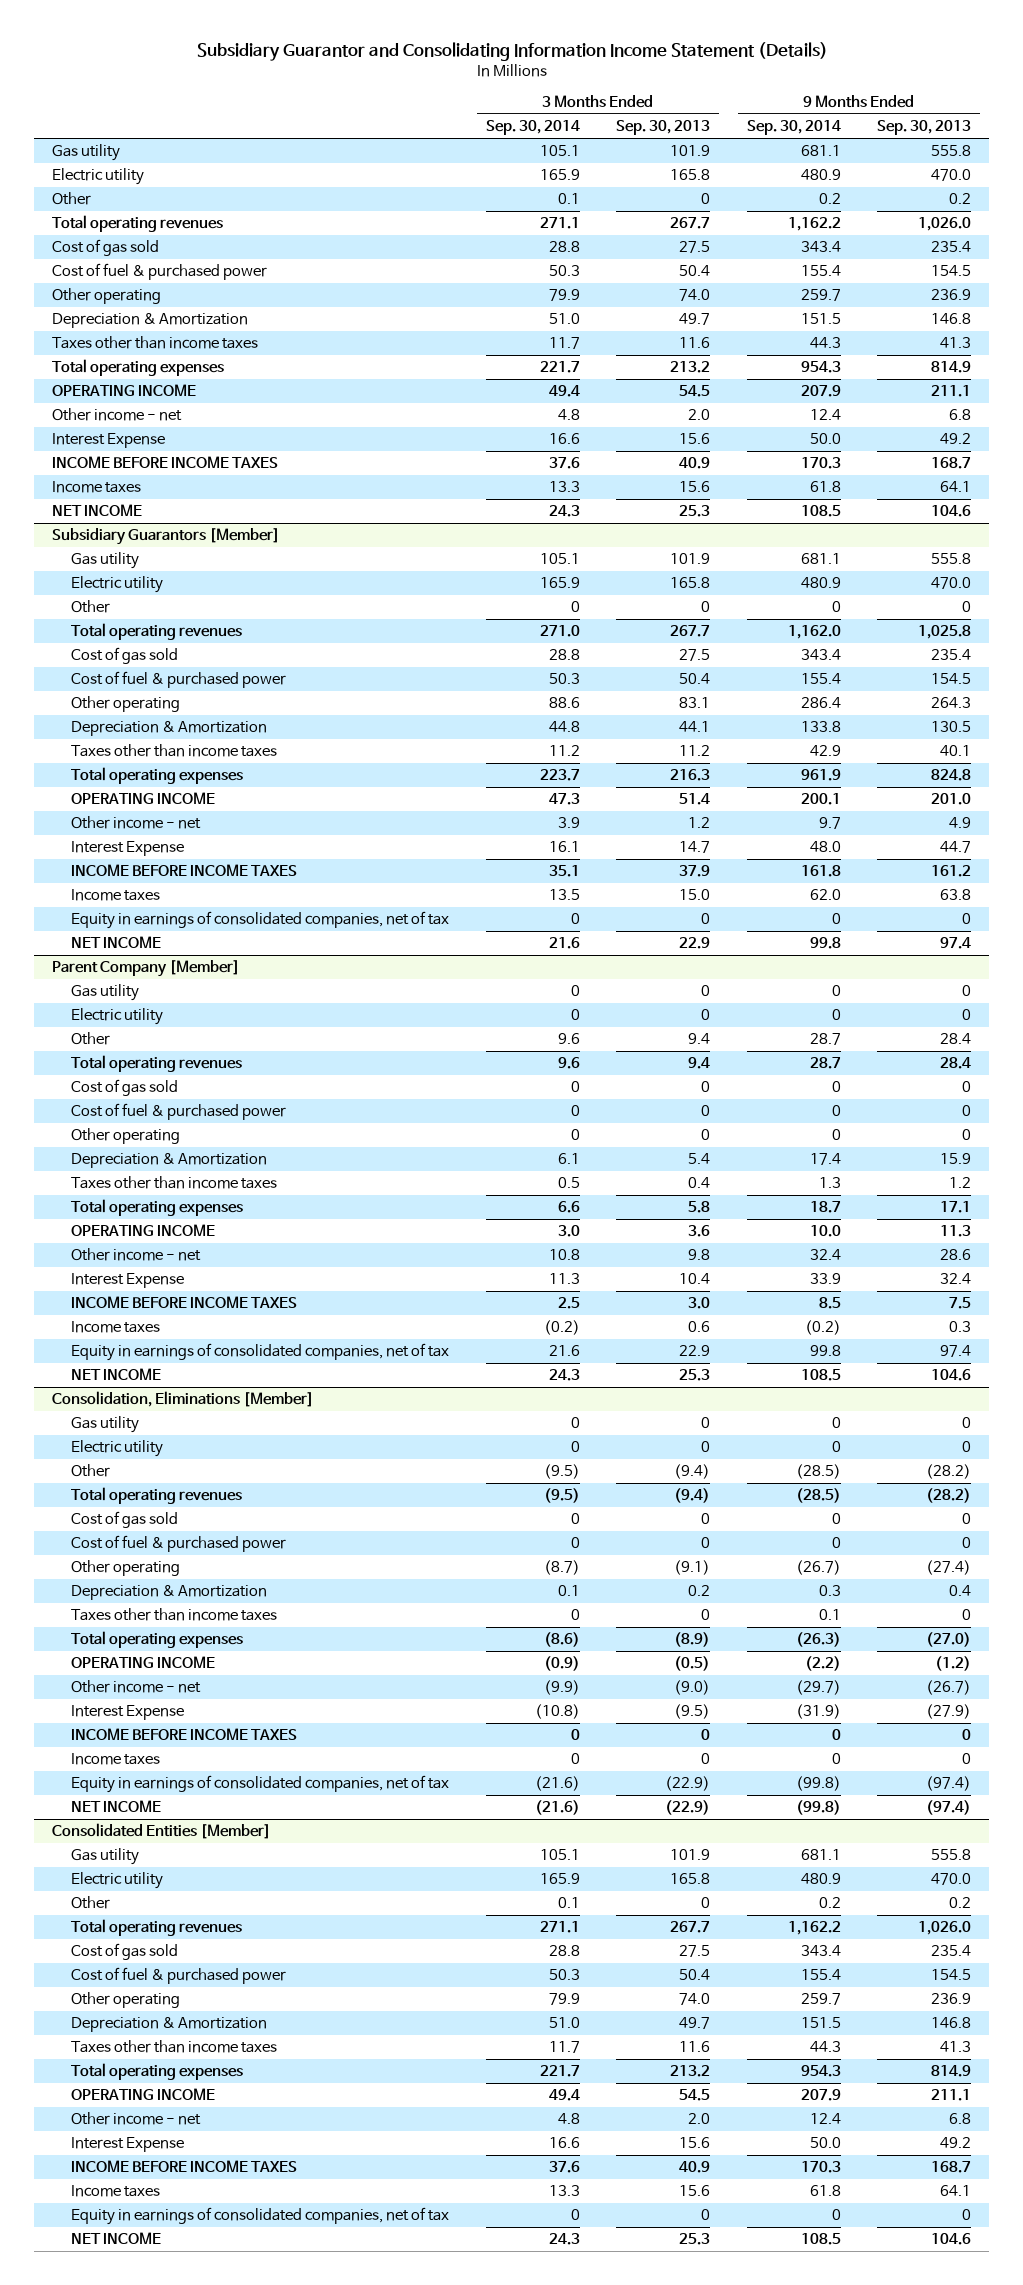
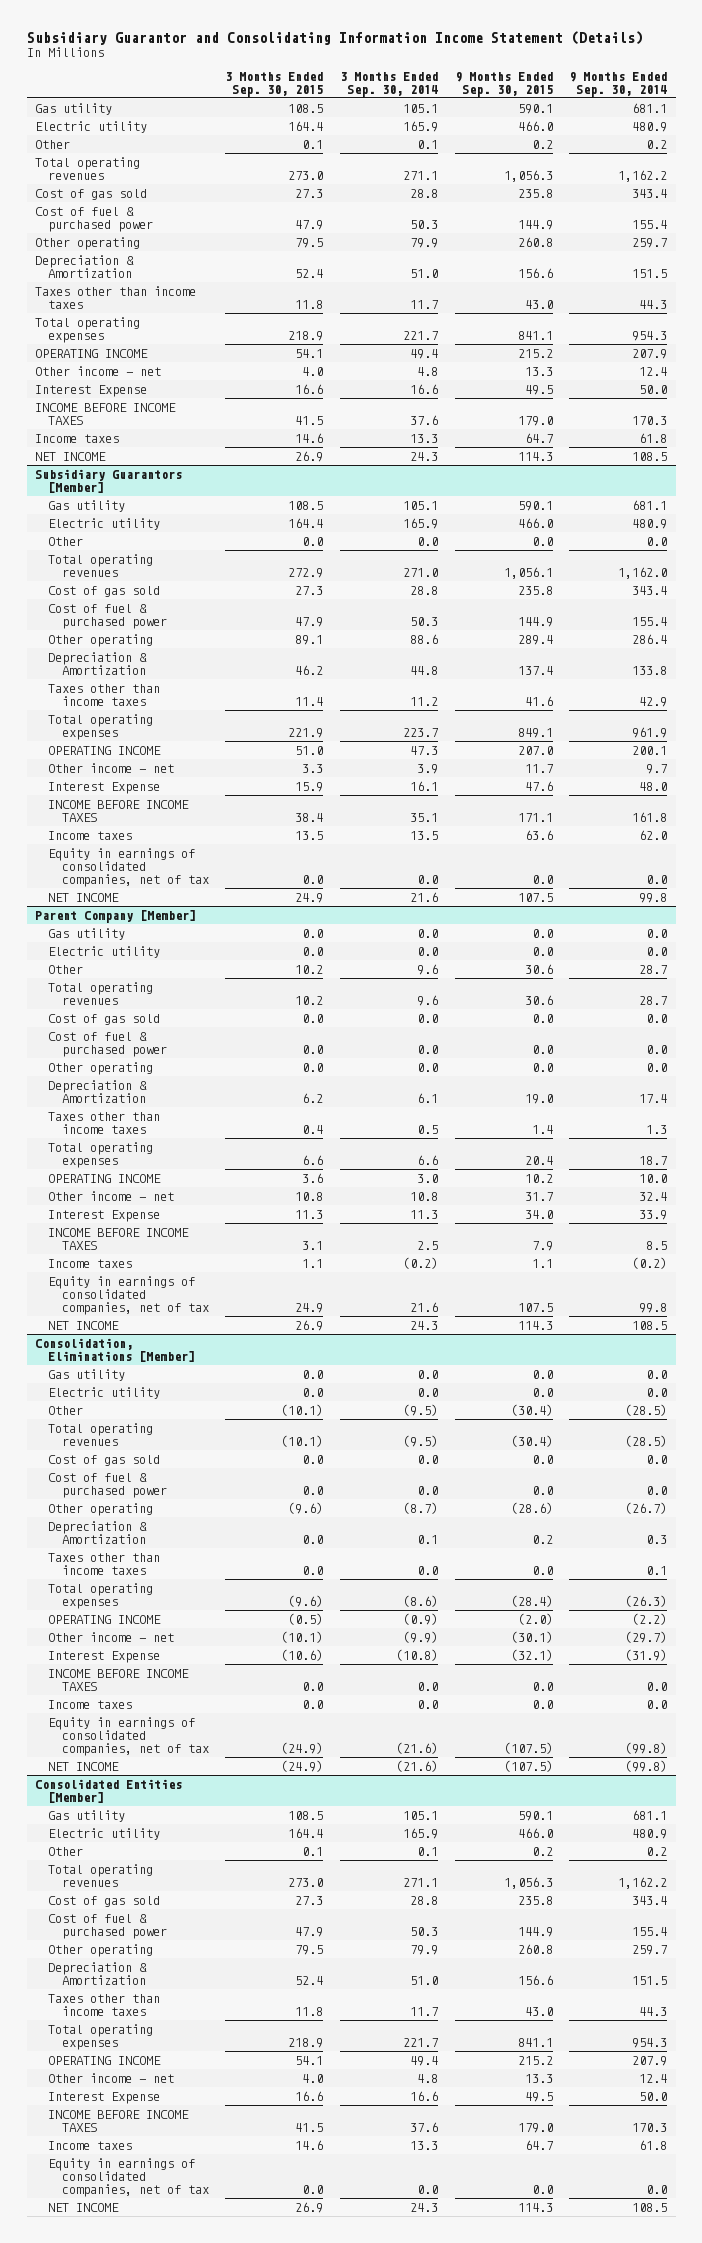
- | 3 Months Ended Sep. 30, 2014 | 3 Months Ended Sep. 30, 2013 | 9 Months Ended Sep. 30, 2014 | 9 Months Ended Sep. 30, 2013
+ | 3 Months Ended Sep. 30, 2015 | 3 Months Ended Sep. 30, 2014 | 9 Months Ended Sep. 30, 2015 | 9 Months Ended Sep. 30, 2014
@ Subsidiary Guarantors [Member]
- Other | 0 | 0 | 0 | 0
+ Other | 0.0 | 0.0 | 0.0 | 0.0
- Equity in earnings of consolidated companies, net of tax | 0 | 0 | 0 | 0
+ Equity in earnings of consolidated companies, net of tax | 0.0 | 0.0 | 0.0 | 0.0
@ Parent Company [Member]
- Gas utility | 0 | 0 | 0 | 0
- Electric utility | 0 | 0 | 0 | 0
+ Gas utility | 0.0 | 0.0 | 0.0 | 0.0
+ Electric utility | 0.0 | 0.0 | 0.0 | 0.0
- Cost of gas sold | 0 | 0 | 0 | 0
- Cost of fuel & purchased power | 0 | 0 | 0 | 0
- Other operating | 0 | 0 | 0 | 0
+ Cost of gas sold | 0.0 | 0.0 | 0.0 | 0.0
+ Cost of fuel & purchased power | 0.0 | 0.0 | 0.0 | 0.0
+ Other operating | 0.0 | 0.0 | 0.0 | 0.0
@ Consolidation, Eliminations [Member]
- Gas utility | 0 | 0 | 0 | 0
- Electric utility | 0 | 0 | 0 | 0
+ Gas utility | 0.0 | 0.0 | 0.0 | 0.0
+ Electric utility | 0.0 | 0.0 | 0.0 | 0.0
- Cost of gas sold | 0 | 0 | 0 | 0
- Cost of fuel & purchased power | 0 | 0 | 0 | 0
+ Cost of gas sold | 0.0 | 0.0 | 0.0 | 0.0
+ Cost of fuel & purchased power | 0.0 | 0.0 | 0.0 | 0.0
- Taxes other than income taxes | 0 | 0 | 0.1 | 0
+ Taxes other than income taxes | 0.0 | 0.0 | 0.0 | 0.1
- INCOME BEFORE INCOME TAXES | 0 | 0 | 0 | 0
- Income taxes | 0 | 0 | 0 | 0
+ INCOME BEFORE INCOME TAXES | 0.0 | 0.0 | 0.0 | 0.0
+ Income taxes | 0.0 | 0.0 | 0.0 | 0.0
@ Consolidated Entities [Member]
- Equity in earnings of consolidated companies, net of tax | 0 | 0 | 0 | 0
+ Equity in earnings of consolidated companies, net of tax | 0.0 | 0.0 | 0.0 | 0.0

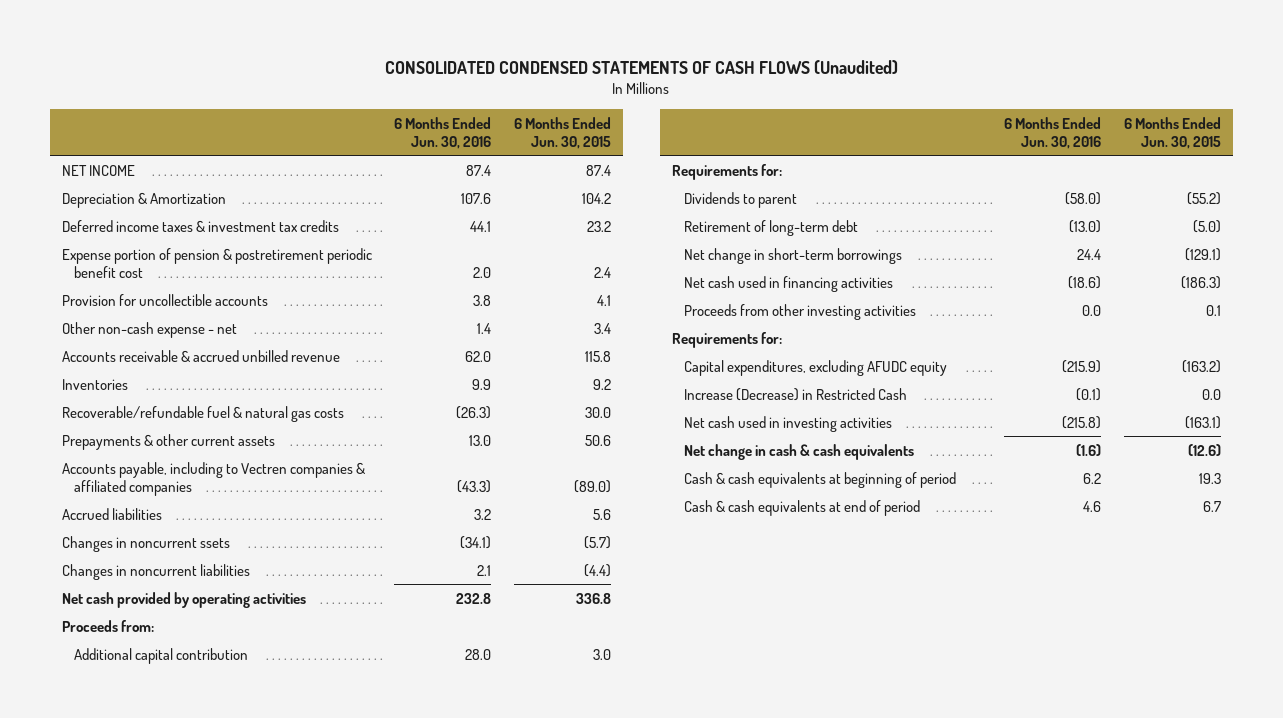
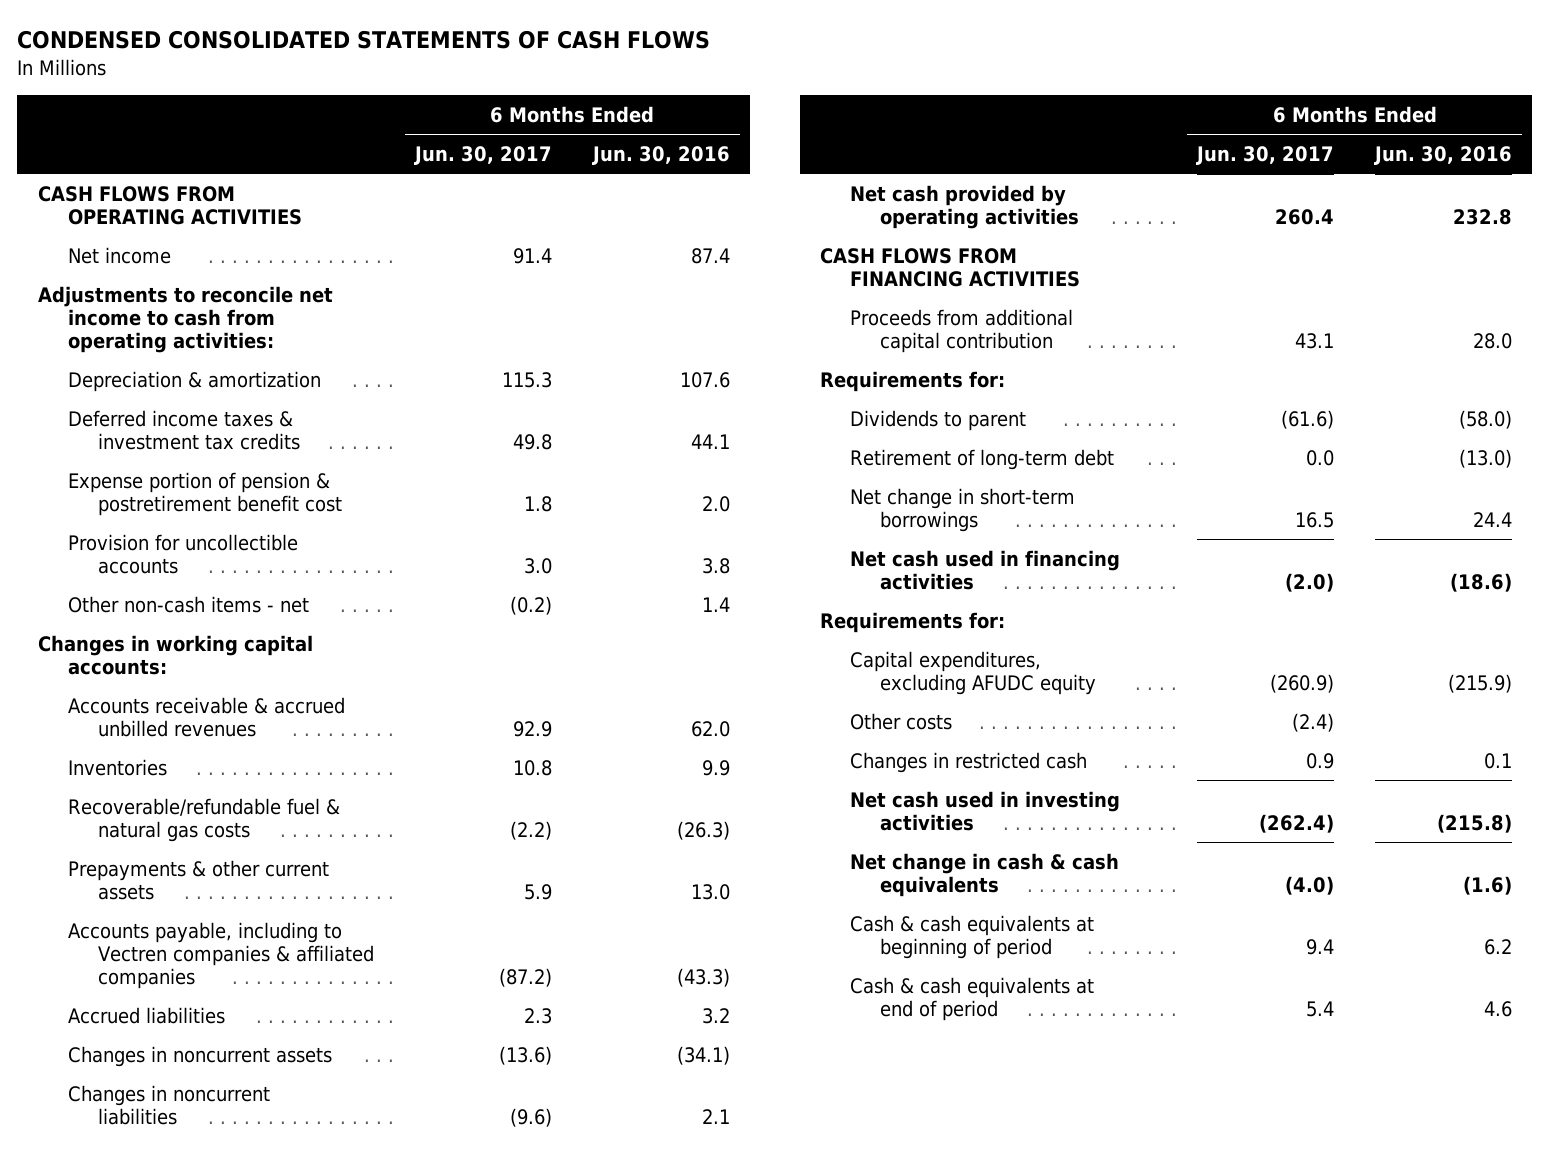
- CONSOLIDATED CONDENSED STATEMENTS OF CASH FLOWS (Unaudited)
+ CONDENSED CONSOLIDATED STATEMENTS OF CASH FLOWS
- | 6 Months Ended Jun. 30, 2016 | 6 Months Ended Jun. 30, 2015
+ | 6 Months Ended Jun. 30, 2017 | 6 Months Ended Jun. 30, 2016
- NET INCOME | 87.4 | 87.4
- Depreciation & Amortization | 107.6 | 104.2
+ CASH FLOWS FROM OPERATING ACTIVITIES
+ Net income | 91.4 | 87.4
+ Adjustments to reconcile net income to cash from operating activities:
+ Depreciation & amortization | 115.3 | 107.6
- Expense portion of pension & postretirement periodic benefit cost | 2.0 | 2.4
+ Expense portion of pension & postretirement benefit cost | 1.8 | 2.0
- Other non-cash expense - net | 1.4 | 3.4
- Accounts receivable & accrued unbilled revenue | 62.0 | 115.8
+ Other non-cash items - net | (0.2) | 1.4
+ Changes in working capital accounts:
+ Accounts receivable & accrued unbilled revenues | 92.9 | 62.0
- Changes in noncurrent ssets | (34.1) | (5.7)
+ Changes in noncurrent assets | (13.6) | (34.1)
- Proceeds from:
- Additional capital contribution | 28.0 | 3.0
+ CASH FLOWS FROM FINANCING ACTIVITIES
+ Proceeds from additional capital contribution | 43.1 | 28.0
- Proceeds from other investing activities | 0.0 | 0.1
- Increase (Decrease) in Restricted Cash | (0.1) | 0.0
+ Other costs | (2.4) |
+ Changes in restricted cash | 0.9 | 0.1

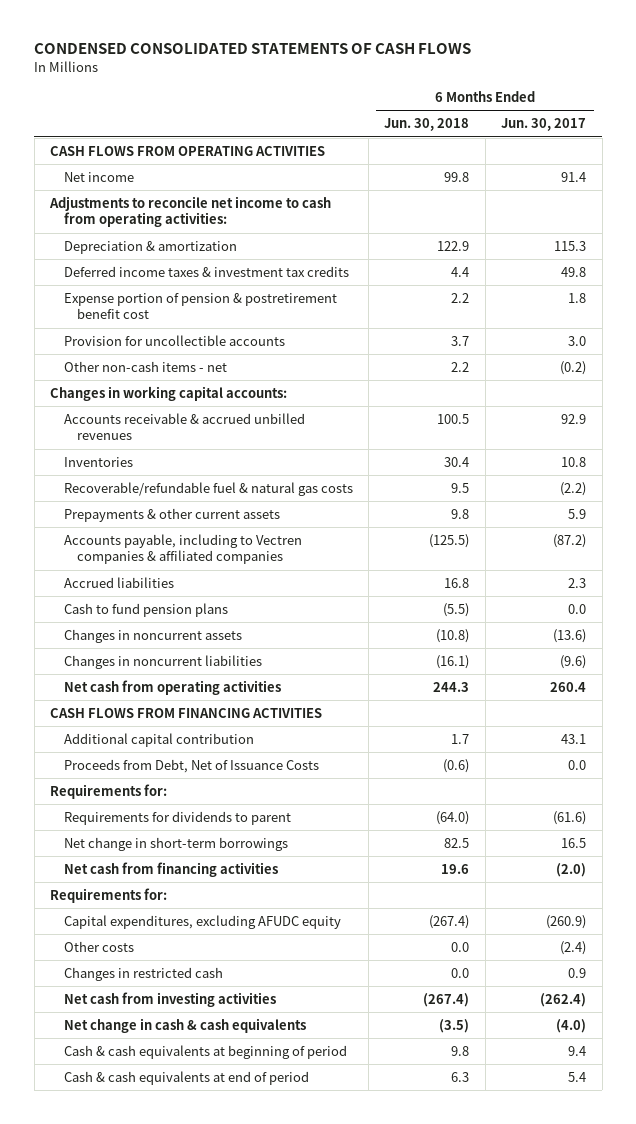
- | 6 Months Ended Jun. 30, 2017 | 6 Months Ended Jun. 30, 2016
+ | 6 Months Ended Jun. 30, 2018 | 6 Months Ended Jun. 30, 2017
+ Cash to fund pension plans | (5.5) | 0.0
- Net cash provided by operating activities | 260.4 | 232.8
+ Net cash from operating activities | 244.3 | 260.4
- Proceeds from additional capital contribution | 43.1 | 28.0
+ Additional capital contribution | 1.7 | 43.1
+ Proceeds from Debt, Net of Issuance Costs | (0.6) | 0.0
- Dividends to parent | (61.6) | (58.0)
- Retirement of long-term debt | 0.0 | (13.0)
+ Requirements for dividends to parent | (64.0) | (61.6)
- Net cash used in financing activities | (2.0) | (18.6)
+ Net cash from financing activities | 19.6 | (2.0)
- Net cash used in investing activities | (262.4) | (215.8)
+ Net cash from investing activities | (267.4) | (262.4)

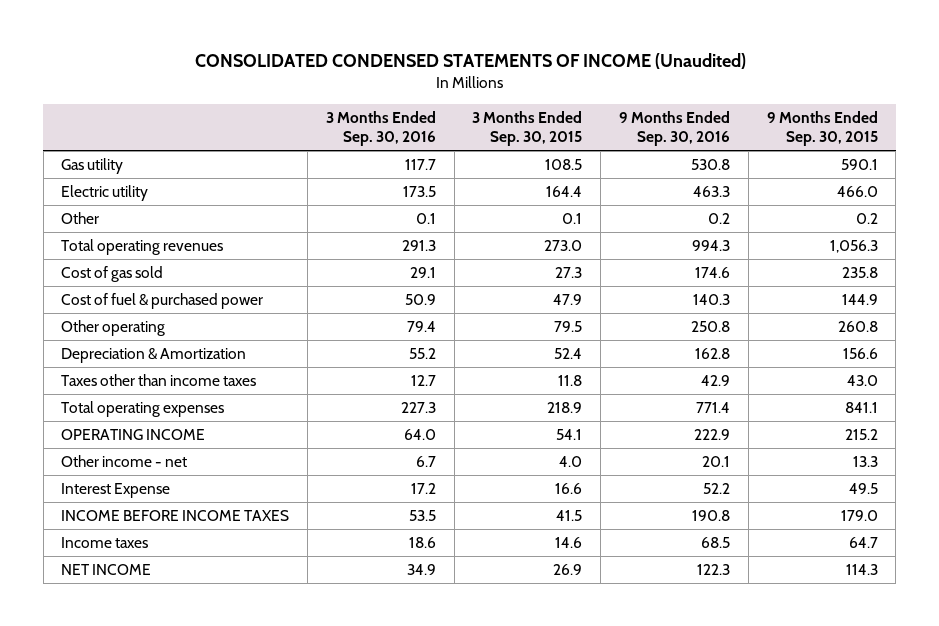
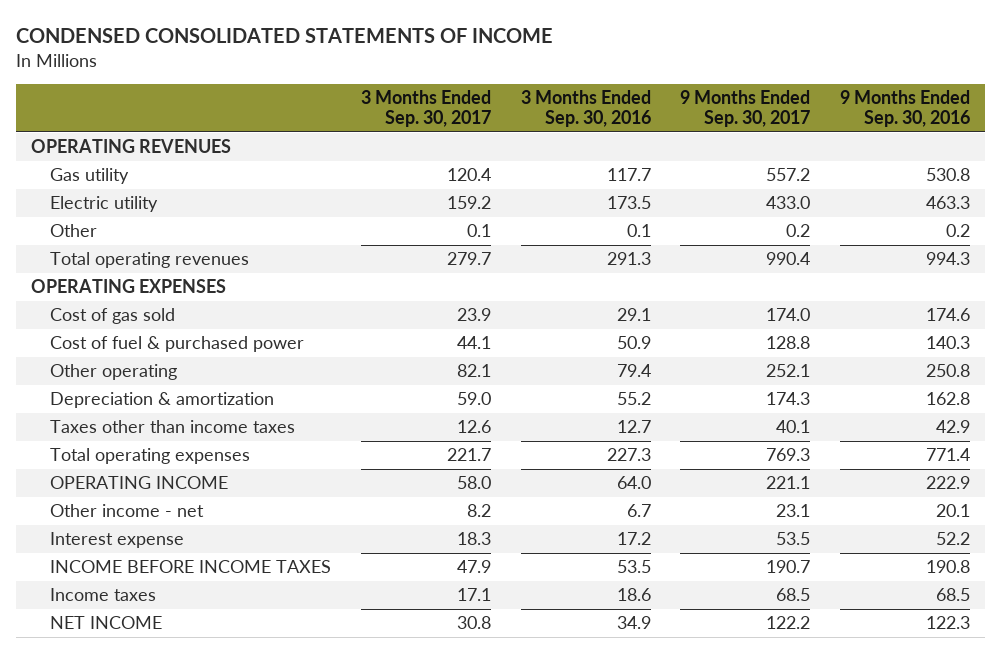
- CONSOLIDATED CONDENSED STATEMENTS OF INCOME (Unaudited)
+ CONDENSED CONSOLIDATED STATEMENTS OF INCOME
- | 3 Months Ended Sep. 30, 2016 | 3 Months Ended Sep. 30, 2015 | 9 Months Ended Sep. 30, 2016 | 9 Months Ended Sep. 30, 2015
+ | 3 Months Ended Sep. 30, 2017 | 3 Months Ended Sep. 30, 2016 | 9 Months Ended Sep. 30, 2017 | 9 Months Ended Sep. 30, 2016
+ OPERATING REVENUES
+ OPERATING EXPENSES
- Depreciation & Amortization | 55.2 | 52.4 | 162.8 | 156.6
+ Depreciation & amortization | 59.0 | 55.2 | 174.3 | 162.8
- Interest Expense | 17.2 | 16.6 | 52.2 | 49.5
+ Interest expense | 18.3 | 17.2 | 53.5 | 52.2

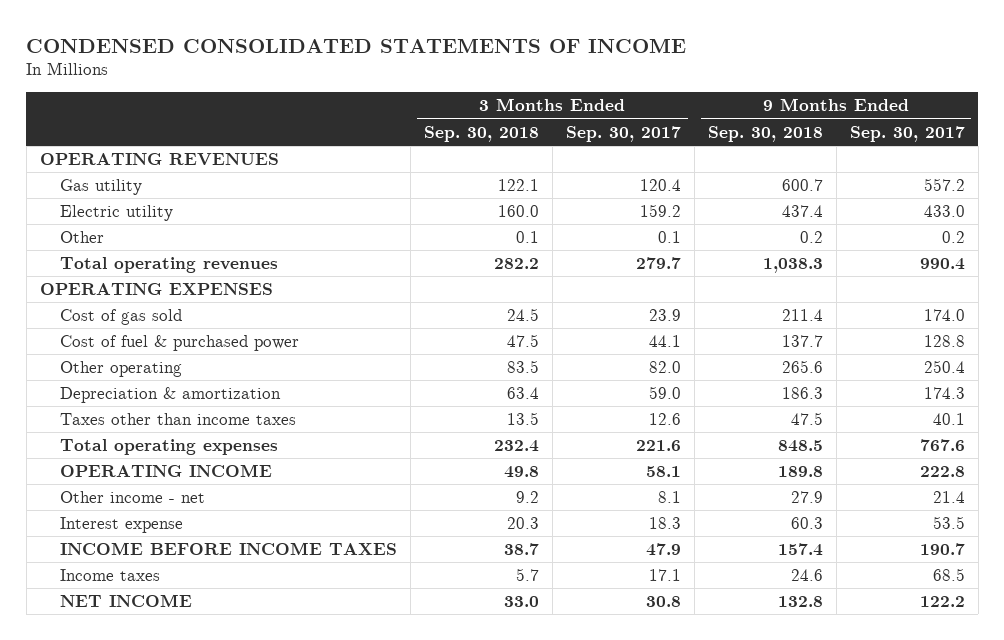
- | 3 Months Ended Sep. 30, 2017 | 3 Months Ended Sep. 30, 2016 | 9 Months Ended Sep. 30, 2017 | 9 Months Ended Sep. 30, 2016
+ | 3 Months Ended Sep. 30, 2018 | 3 Months Ended Sep. 30, 2017 | 9 Months Ended Sep. 30, 2018 | 9 Months Ended Sep. 30, 2017
- Other operating | 82.1 | 79.4 | 252.1 | 250.8
+ Other operating | 83.5 | 82.0 | 265.6 | 250.4
- Total operating expenses | 221.7 | 227.3 | 769.3 | 771.4
- OPERATING INCOME | 58.0 | 64.0 | 221.1 | 222.9
- Other income - net | 8.2 | 6.7 | 23.1 | 20.1
+ Total operating expenses | 232.4 | 221.6 | 848.5 | 767.6
+ OPERATING INCOME | 49.8 | 58.1 | 189.8 | 222.8
+ Other income - net | 9.2 | 8.1 | 27.9 | 21.4

